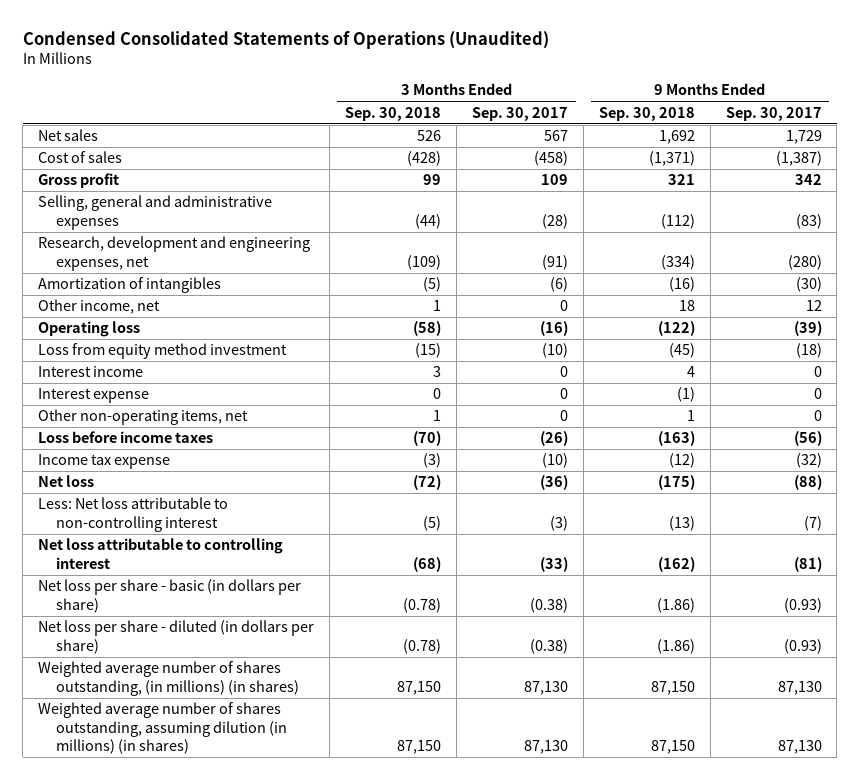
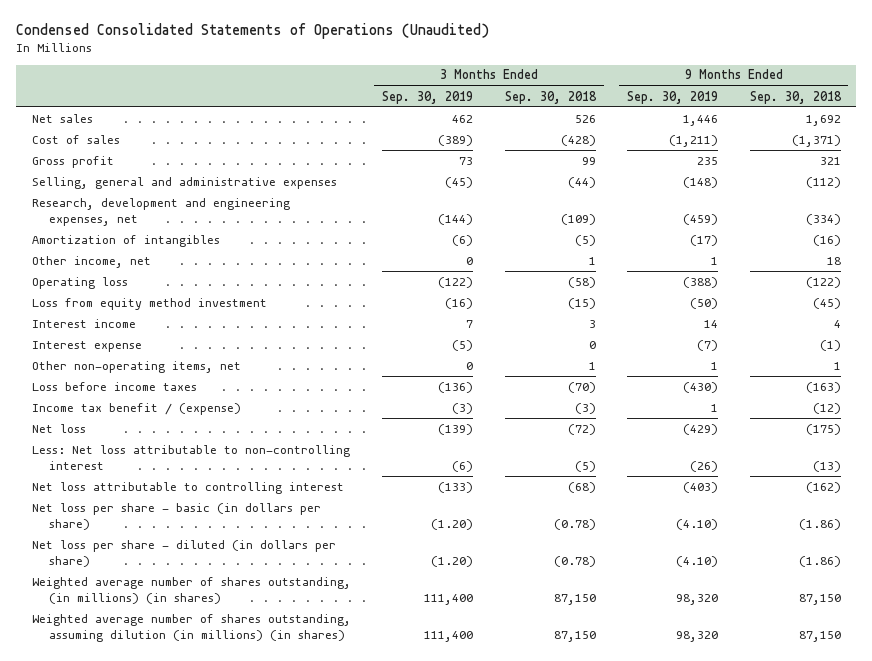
- | 3 Months Ended Sep. 30, 2018 | 3 Months Ended Sep. 30, 2017 | 9 Months Ended Sep. 30, 2018 | 9 Months Ended Sep. 30, 2017
+ | 3 Months Ended Sep. 30, 2019 | 3 Months Ended Sep. 30, 2018 | 9 Months Ended Sep. 30, 2019 | 9 Months Ended Sep. 30, 2018
- Income tax expense | (3) | (10) | (12) | (32)
+ Income tax benefit / (expense) | (3) | (3) | 1 | (12)

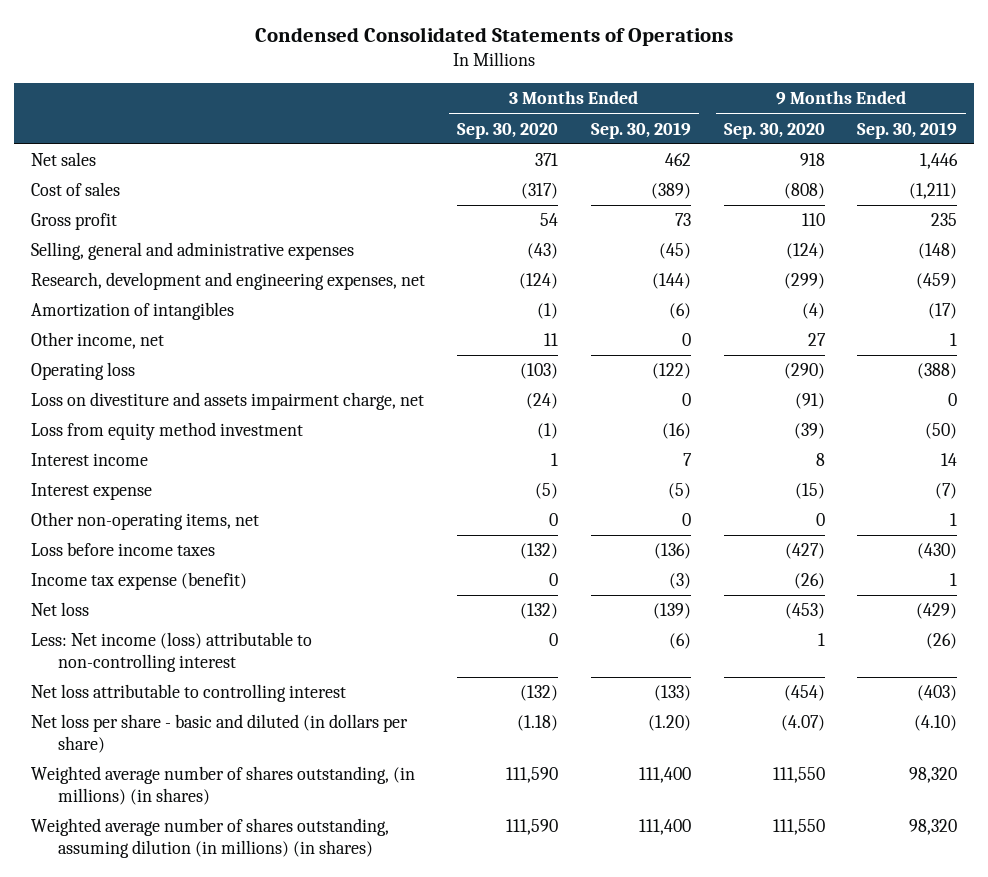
- Condensed Consolidated Statements of Operations (Unaudited)
+ Condensed Consolidated Statements of Operations
- | 3 Months Ended Sep. 30, 2019 | 3 Months Ended Sep. 30, 2018 | 9 Months Ended Sep. 30, 2019 | 9 Months Ended Sep. 30, 2018
+ | 3 Months Ended Sep. 30, 2020 | 3 Months Ended Sep. 30, 2019 | 9 Months Ended Sep. 30, 2020 | 9 Months Ended Sep. 30, 2019
+ Loss on divestiture and assets impairment charge, net | (24) | 0 | (91) | 0
- Income tax benefit / (expense) | (3) | (3) | 1 | (12)
+ Income tax expense (benefit) | 0 | (3) | (26) | 1
- Less: Net loss attributable to non-controlling interest | (6) | (5) | (26) | (13)
+ Less: Net income (loss) attributable to non-controlling interest | 0 | (6) | 1 | (26)
- Net loss per share - basic (in dollars per share) | (1.20) | (0.78) | (4.10) | (1.86)
- Net loss per share - diluted (in dollars per share) | (1.20) | (0.78) | (4.10) | (1.86)
+ Net loss per share - basic and diluted (in dollars per share) | (1.18) | (1.20) | (4.07) | (4.10)

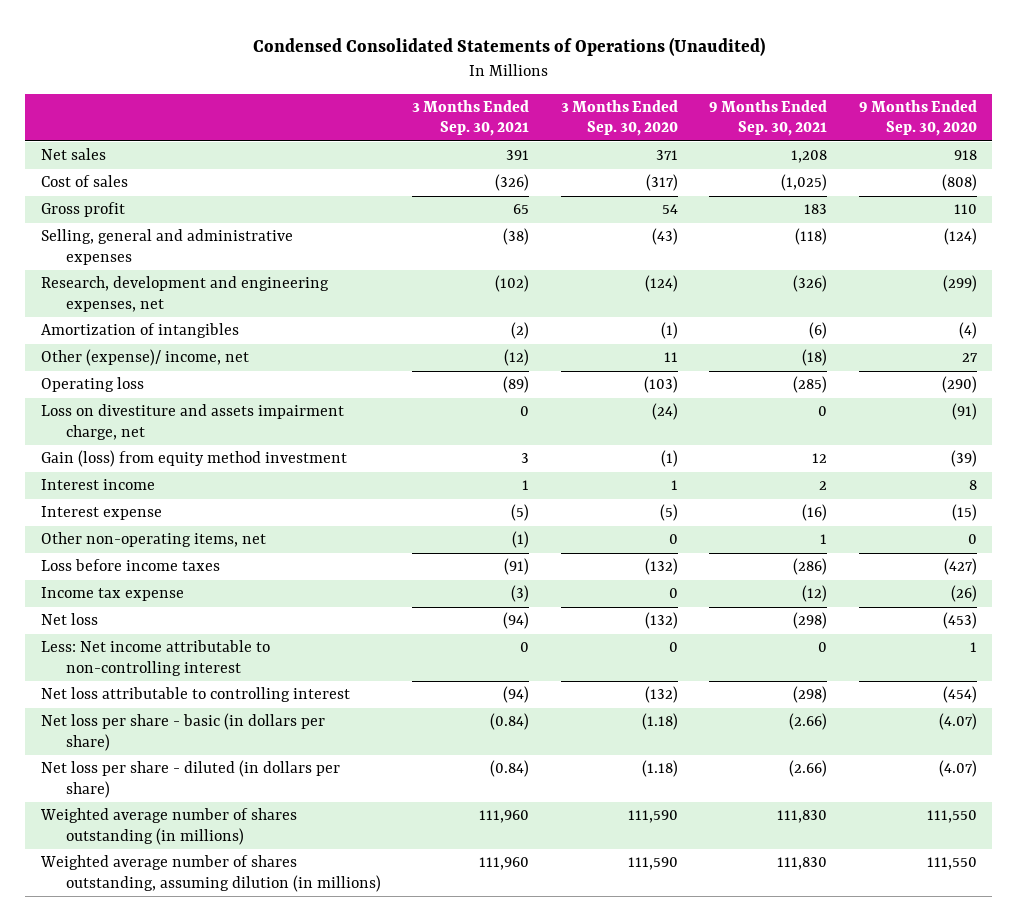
- Condensed Consolidated Statements of Operations
+ Condensed Consolidated Statements of Operations (Unaudited)
- | 3 Months Ended Sep. 30, 2020 | 3 Months Ended Sep. 30, 2019 | 9 Months Ended Sep. 30, 2020 | 9 Months Ended Sep. 30, 2019
+ | 3 Months Ended Sep. 30, 2021 | 3 Months Ended Sep. 30, 2020 | 9 Months Ended Sep. 30, 2021 | 9 Months Ended Sep. 30, 2020
- Other income, net | 11 | 0 | 27 | 1
+ Other (expense)/ income, net | (12) | 11 | (18) | 27
- Loss from equity method investment | (1) | (16) | (39) | (50)
+ Gain (loss) from equity method investment | 3 | (1) | 12 | (39)
- Income tax expense (benefit) | 0 | (3) | (26) | 1
+ Income tax expense | (3) | 0 | (12) | (26)
- Less: Net income (loss) attributable to non-controlling interest | 0 | (6) | 1 | (26)
+ Less: Net income attributable to non-controlling interest | 0 | 0 | 0 | 1
- Net loss per share - basic and diluted (in dollars per share) | (1.18) | (1.20) | (4.07) | (4.10)
- Weighted average number of shares outstanding, (in millions) (in shares) | 111,590 | 111,400 | 111,550 | 98,320
- Weighted average number of shares outstanding, assuming dilution (in millions) (in shares) | 111,590 | 111,400 | 111,550 | 98,320
+ Net loss per share - basic (in dollars per share) | (0.84) | (1.18) | (2.66) | (4.07)
+ Net loss per share - diluted (in dollars per share) | (0.84) | (1.18) | (2.66) | (4.07)
+ Weighted average number of shares outstanding (in millions) | 111,960 | 111,590 | 111,830 | 111,550
+ Weighted average number of shares outstanding, assuming dilution (in millions) | 111,960 | 111,590 | 111,830 | 111,550

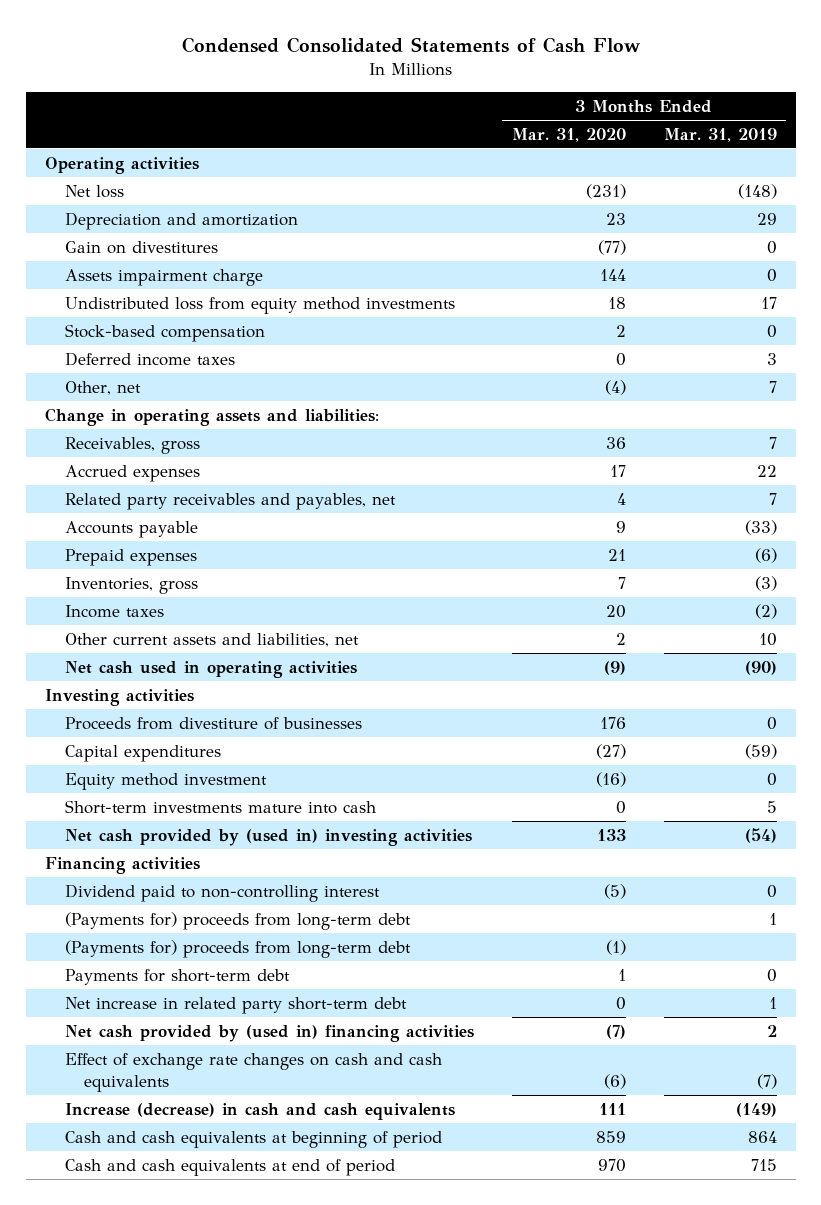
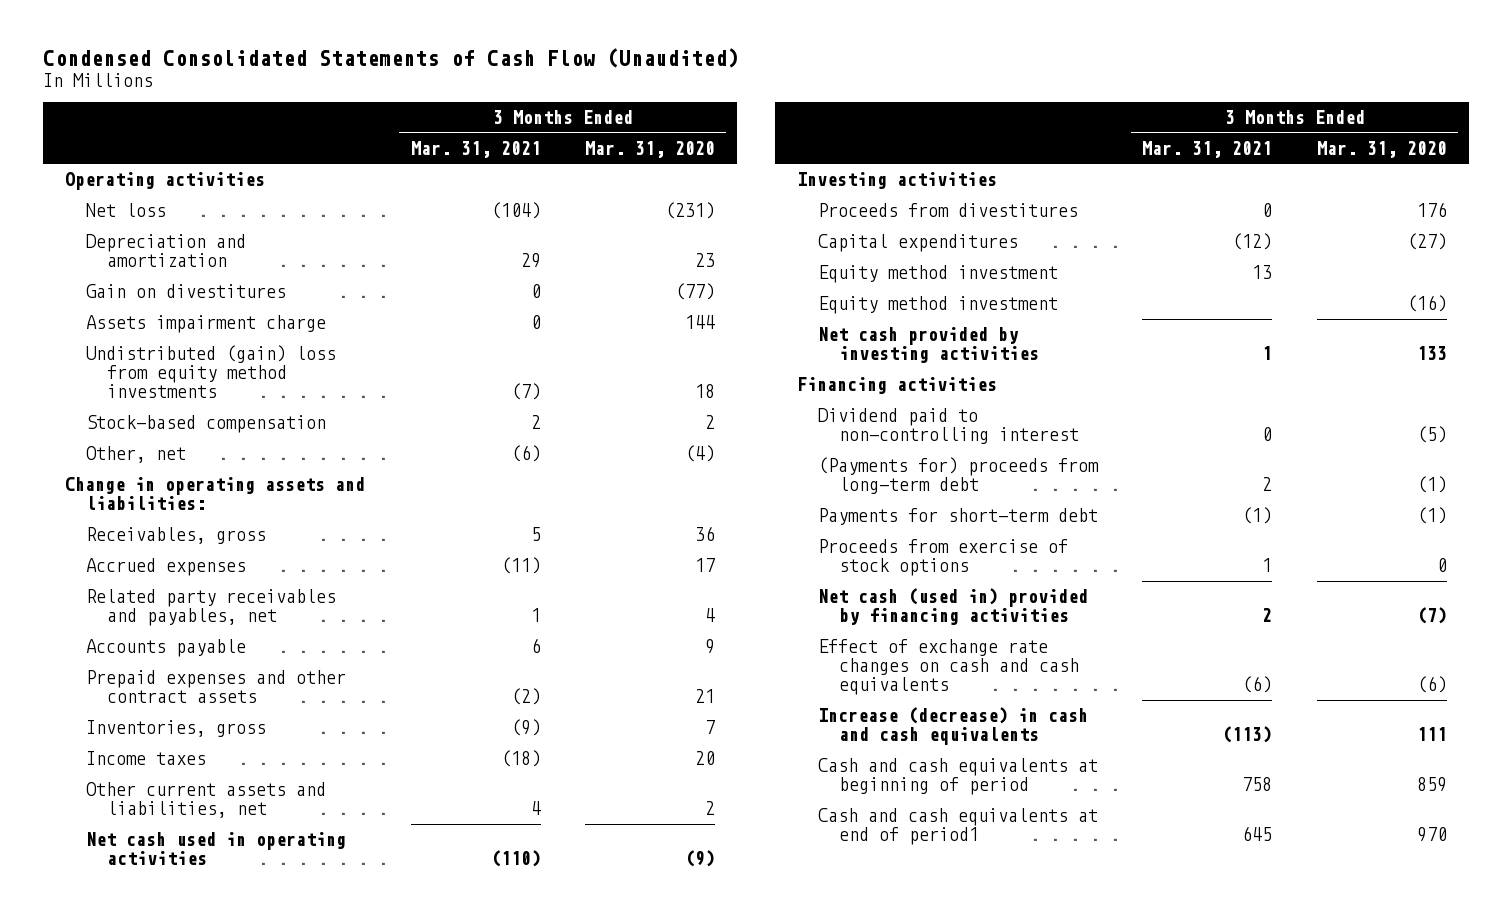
- Condensed Consolidated Statements of Cash Flow
+ Condensed Consolidated Statements of Cash Flow (Unaudited)
- | 3 Months Ended Mar. 31, 2020 | 3 Months Ended Mar. 31, 2019
+ | 3 Months Ended Mar. 31, 2021 | 3 Months Ended Mar. 31, 2020
- Undistributed loss from equity method investments | 18 | 17
+ Undistributed (gain) loss from equity method investments | (7) | 18
- Deferred income taxes | 0 | 3
- Prepaid expenses | 21 | (6)
+ Prepaid expenses and other contract assets | (2) | 21
- Proceeds from divestiture of businesses | 176 | 0
+ Proceeds from divestitures | 0 | 176
+ Equity method investment | 13 |
- Short-term investments mature into cash | 0 | 5
- Net cash provided by (used in) investing activities | 133 | (54)
+ Net cash provided by investing activities | 1 | 133
- (Payments for) proceeds from long-term debt | | 1
- Payments for short-term debt | 1 | 0
- Net increase in related party short-term debt | 0 | 1
- Net cash provided by (used in) financing activities | (7) | 2
+ Payments for short-term debt | (1) | (1)
+ Proceeds from exercise of stock options | 1 | 0
+ Net cash (used in) provided by financing activities | 2 | (7)
- Cash and cash equivalents at end of period | 970 | 715
+ Cash and cash equivalents at end of period1 | 645 | 970

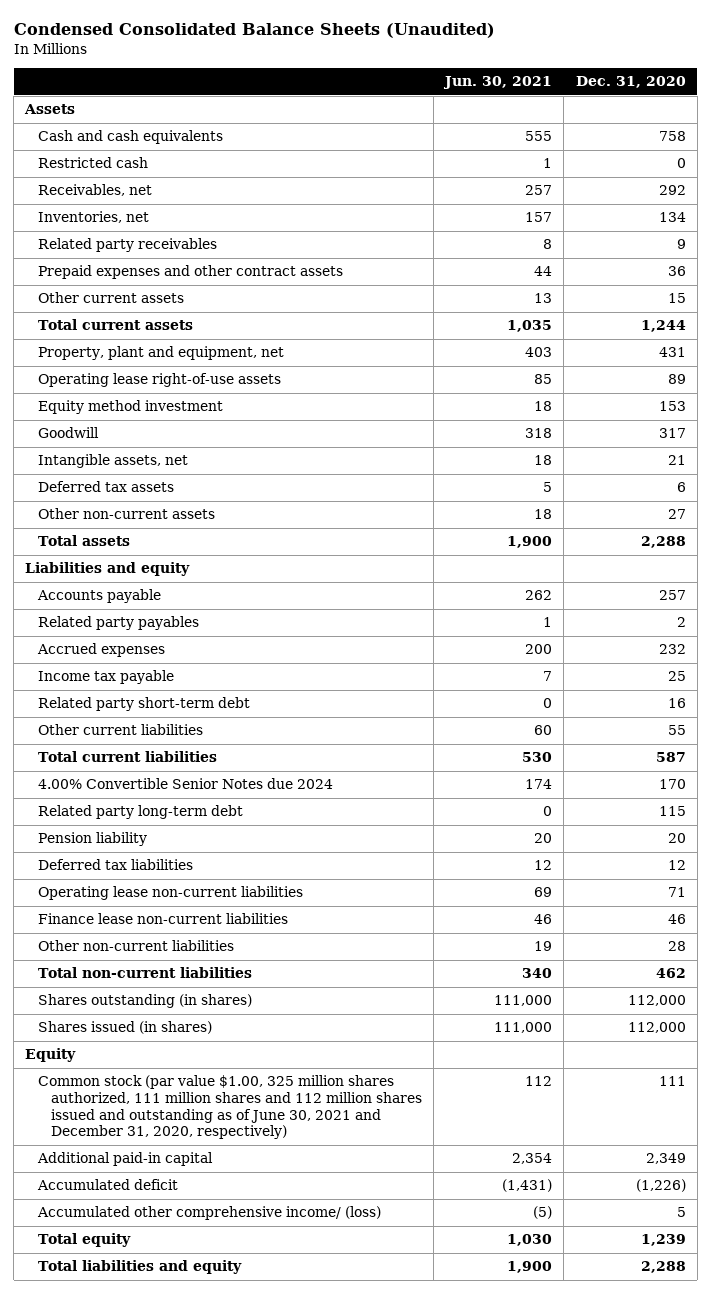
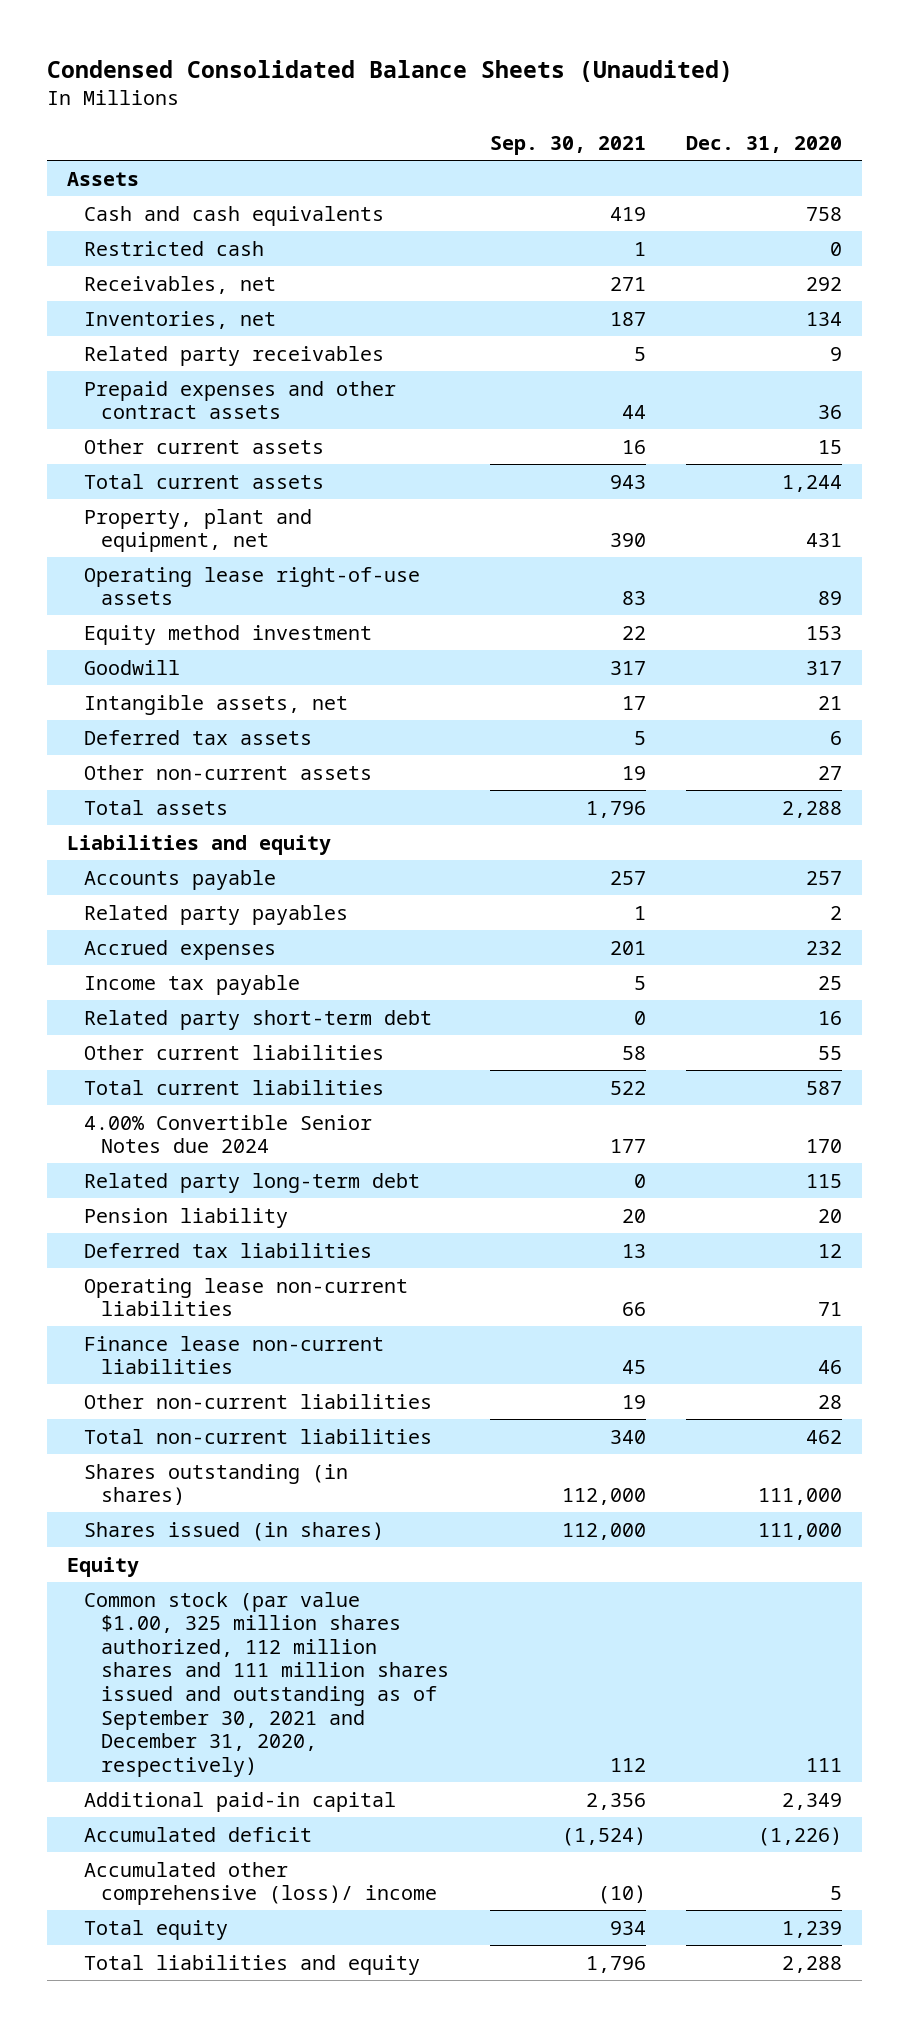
- | Jun. 30, 2021 | Dec. 31, 2020
+ | Sep. 30, 2021 | Dec. 31, 2020
- Shares outstanding (in shares) | 111,000 | 112,000
- Shares issued (in shares) | 111,000 | 112,000
+ Shares outstanding (in shares) | 112,000 | 111,000
+ Shares issued (in shares) | 112,000 | 111,000
- Common stock (par value $1.00, 325 million shares authorized, 111 million shares and 112 million shares issued and outstanding as of June 30, 2021 and December 31, 2020, respectively) | 112 | 111
+ Common stock (par value $1.00, 325 million shares authorized, 112 million shares and 111 million shares issued and outstanding as of September 30, 2021 and December 31, 2020, respectively) | 112 | 111
- Accumulated other comprehensive income/ (loss) | (5) | 5
+ Accumulated other comprehensive (loss)/ income | (10) | 5

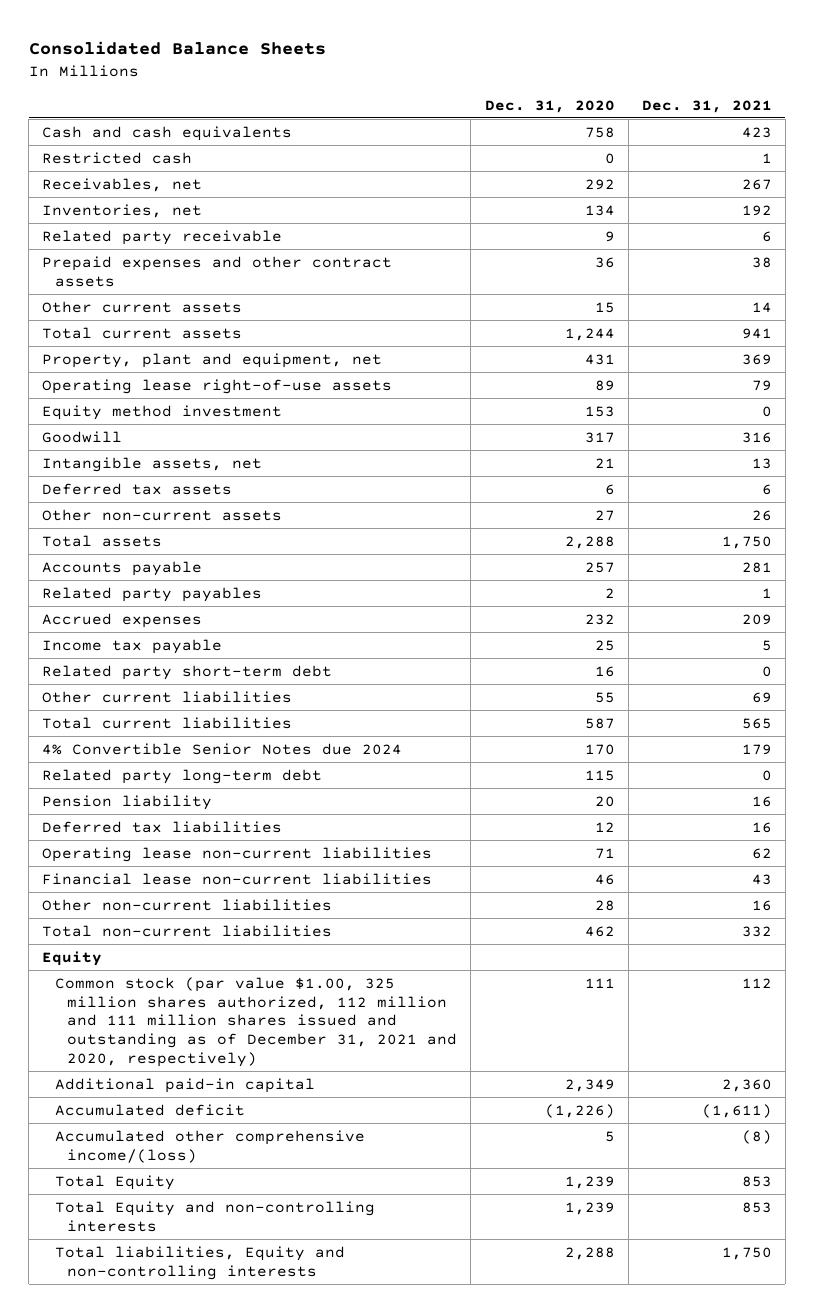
- Condensed Consolidated Balance Sheets (Unaudited)
+ Consolidated Balance Sheets
- | Sep. 30, 2021 | Dec. 31, 2020
+ | Dec. 31, 2020 | Dec. 31, 2021
- Assets
- Related party receivables | 5 | 9
+ Related party receivable | 9 | 6
- Liabilities and equity
- 4.00% Convertible Senior Notes due 2024 | 177 | 170
+ 4% Convertible Senior Notes due 2024 | 170 | 179
- Finance lease non-current liabilities | 45 | 46
+ Financial lease non-current liabilities | 46 | 43
- Shares outstanding (in shares) | 112,000 | 111,000
- Shares issued (in shares) | 112,000 | 111,000
- Common stock (par value $1.00, 325 million shares authorized, 112 million shares and 111 million shares issued and outstanding as of September 30, 2021 and December 31, 2020, respectively) | 112 | 111
+ Common stock (par value $1.00, 325 million shares authorized, 112 million and 111 million shares issued and outstanding as of December 31, 2021 and 2020, respectively) | 111 | 112
- Accumulated other comprehensive (loss)/ income | (10) | 5
- Total equity | 934 | 1,239
- Total liabilities and equity | 1,796 | 2,288
+ Accumulated other comprehensive income/(loss) | 5 | (8)
+ Total Equity | 1,239 | 853
+ Total Equity and non-controlling interests | 1,239 | 853
+ Total liabilities, Equity and non-controlling interests | 2,288 | 1,750

